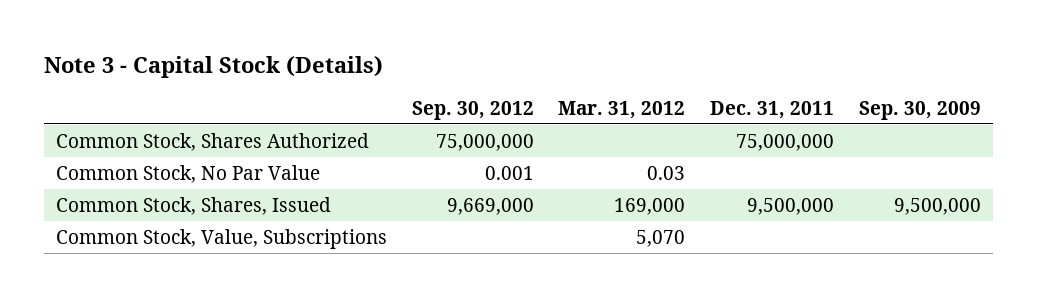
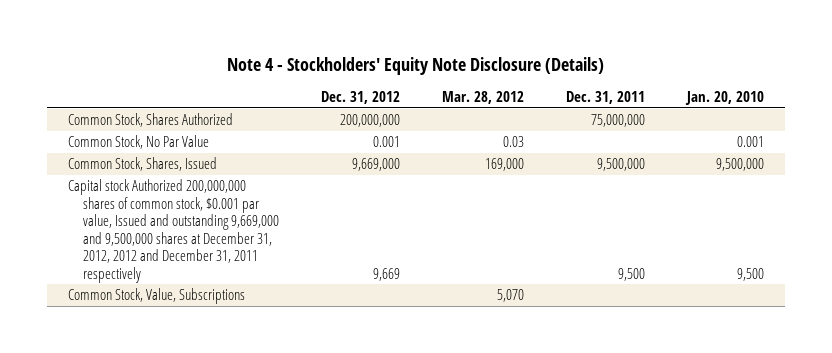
- Note 3 - Capital Stock (Details)
+ Note 4 - Stockholders' Equity Note Disclosure (Details)
- | Sep. 30, 2012 | Mar. 31, 2012 | Dec. 31, 2011 | Sep. 30, 2009
+ | Dec. 31, 2012 | Mar. 28, 2012 | Dec. 31, 2011 | Jan. 20, 2010
+ Capital stock Authorized 200,000,000 shares of common stock, $0.001 par value, Issued and outstanding 9,669,000 and 9,500,000 shares at December 31, 2012, 2012 and December 31, 2011 respectively | 9,669 | | 9,500 | 9,500

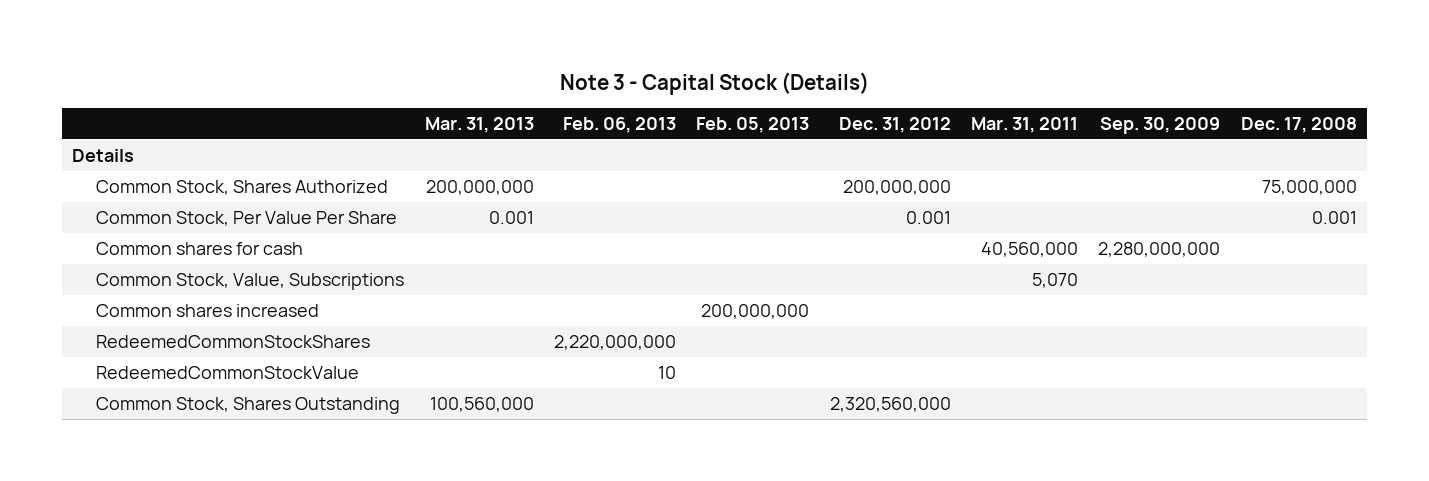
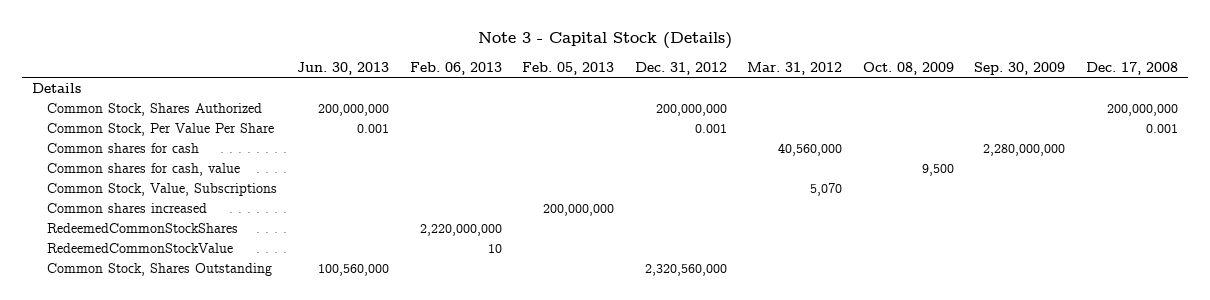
- | Mar. 31, 2013 | Feb. 06, 2013 | Feb. 05, 2013 | Dec. 31, 2012 | Mar. 31, 2011 | Sep. 30, 2009 | Dec. 17, 2008
+ | Jun. 30, 2013 | Feb. 06, 2013 | Feb. 05, 2013 | Dec. 31, 2012 | Mar. 31, 2012 | Oct. 08, 2009 | Sep. 30, 2009 | Dec. 17, 2008
- Common Stock, Shares Authorized | 200,000,000 | | | 200,000,000 | | | 75,000,000
+ Common Stock, Shares Authorized | 200,000,000 | | | 200,000,000 | | | | 200,000,000
+ Common shares for cash, value | | | | | | 9,500 | |

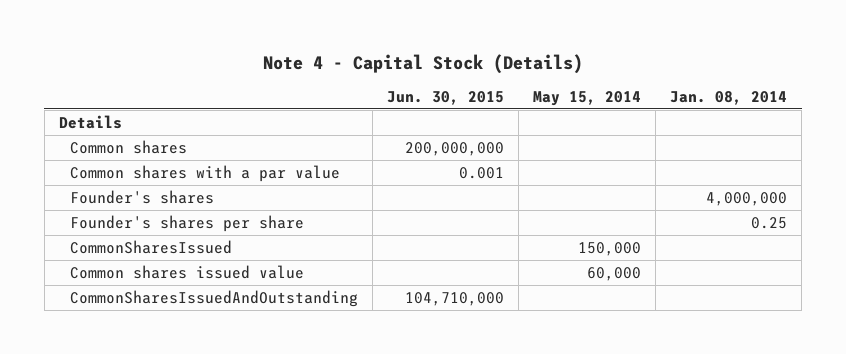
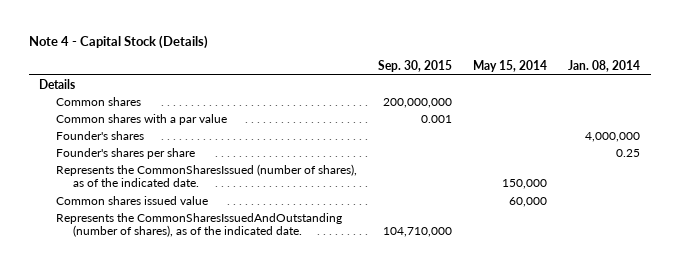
- | Jun. 30, 2015 | May 15, 2014 | Jan. 08, 2014
+ | Sep. 30, 2015 | May 15, 2014 | Jan. 08, 2014
- CommonSharesIssued | | 150,000 |
+ Represents the CommonSharesIssued (number of shares), as of the indicated date. | | 150,000 |
- CommonSharesIssuedAndOutstanding | 104,710,000 | |
+ Represents the CommonSharesIssuedAndOutstanding (number of shares), as of the indicated date. | 104,710,000 | |

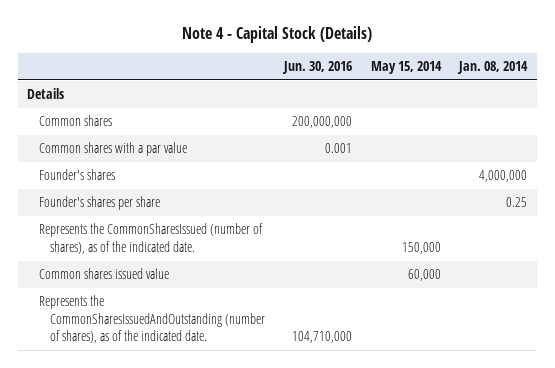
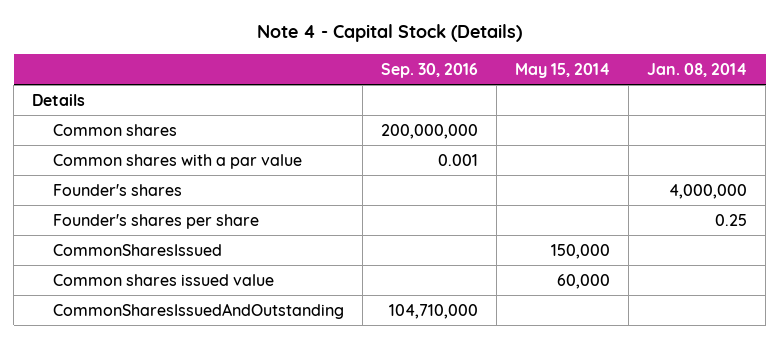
- | Jun. 30, 2016 | May 15, 2014 | Jan. 08, 2014
+ | Sep. 30, 2016 | May 15, 2014 | Jan. 08, 2014
- Represents the CommonSharesIssued (number of shares), as of the indicated date. | | 150,000 |
+ CommonSharesIssued | | 150,000 |
- Represents the CommonSharesIssuedAndOutstanding (number of shares), as of the indicated date. | 104,710,000 | |
+ CommonSharesIssuedAndOutstanding | 104,710,000 | |

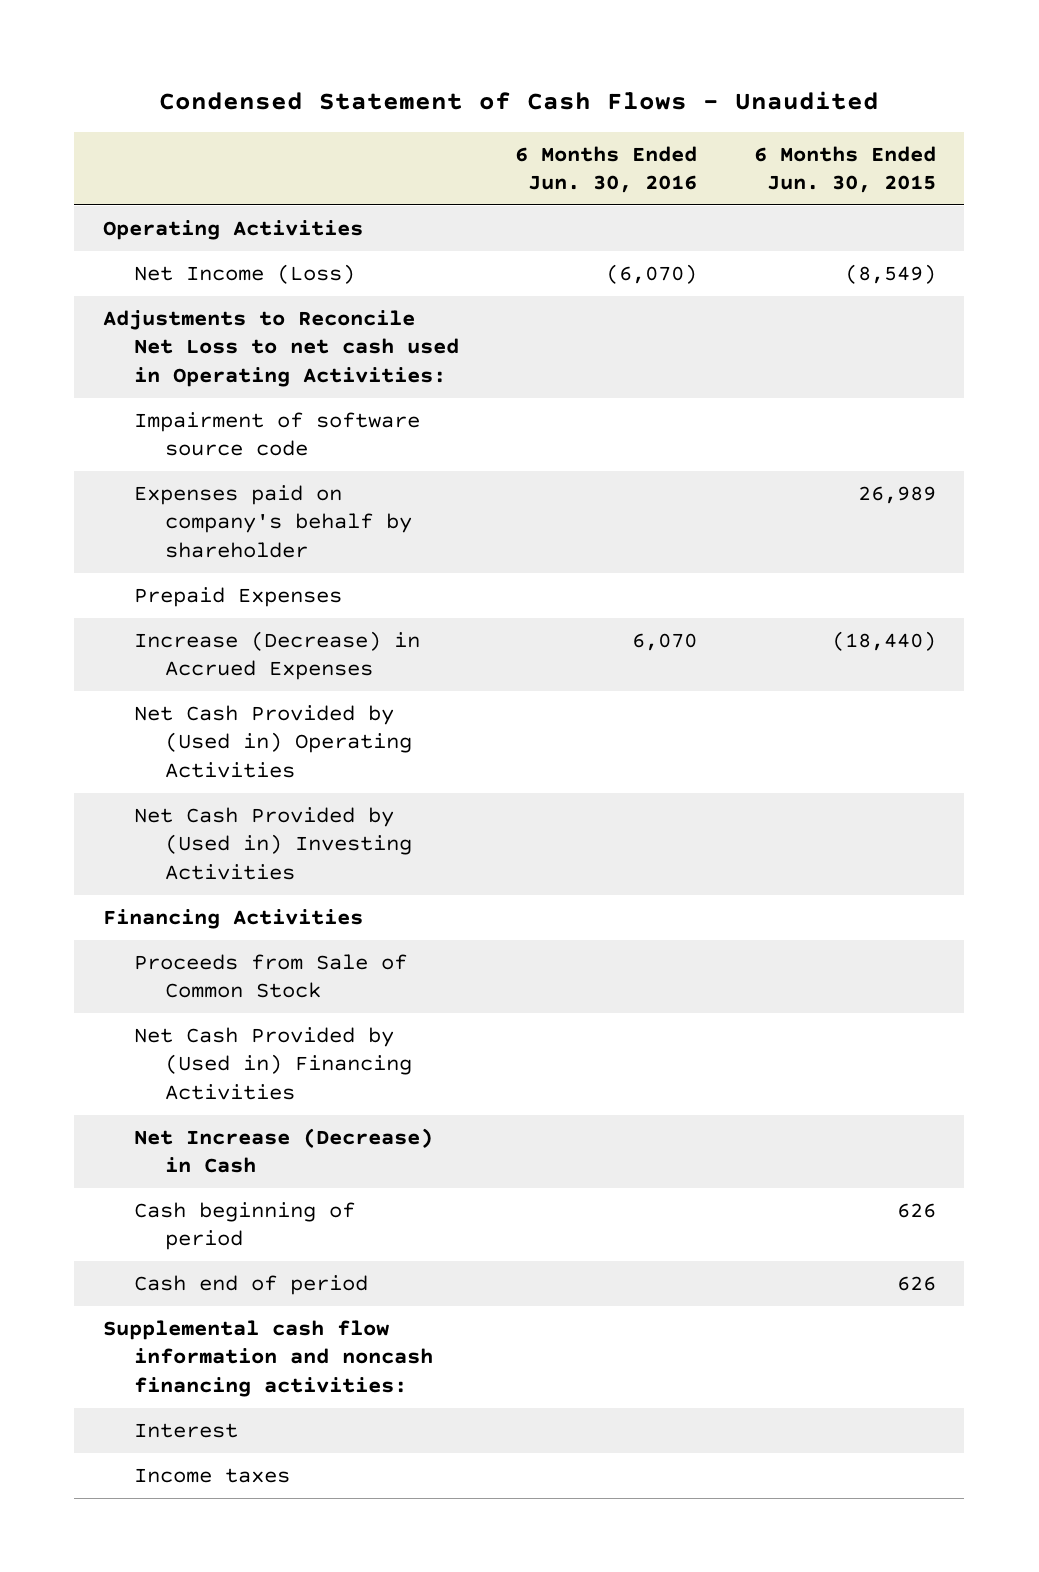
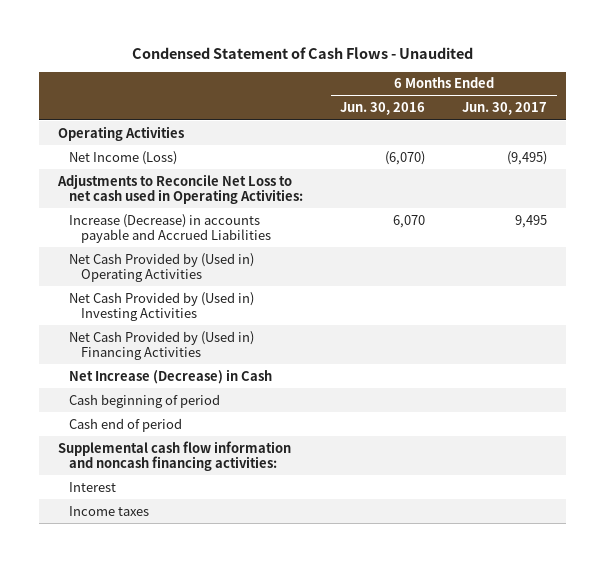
- | 6 Months Ended Jun. 30, 2016 | 6 Months Ended Jun. 30, 2015
+ | 6 Months Ended Jun. 30, 2016 | 6 Months Ended Jun. 30, 2017
- Impairment of software source code
- Expenses paid on company's behalf by shareholder | | 26,989
- Prepaid Expenses
- Increase (Decrease) in Accrued Expenses | 6,070 | (18,440)
+ Increase (Decrease) in accounts payable and Accrued Liabilities | 6,070 | 9,495
- Financing Activities
- Proceeds from Sale of Common Stock

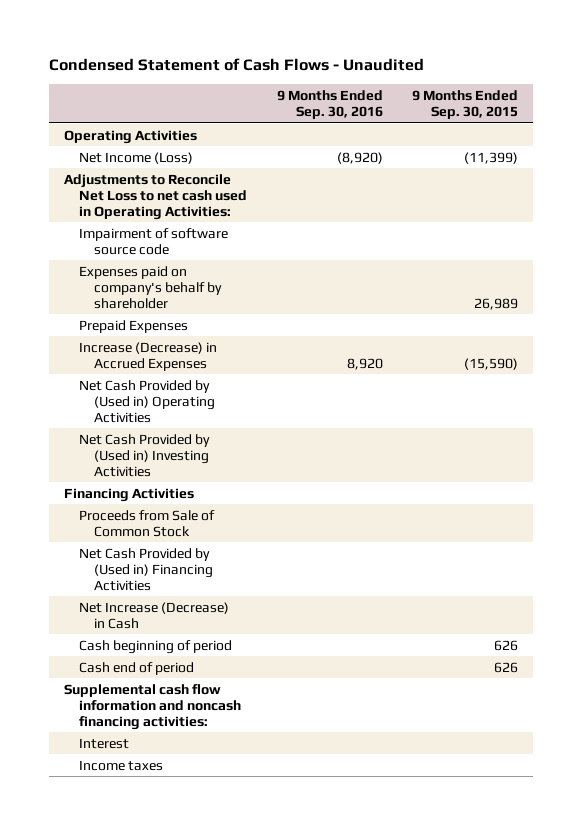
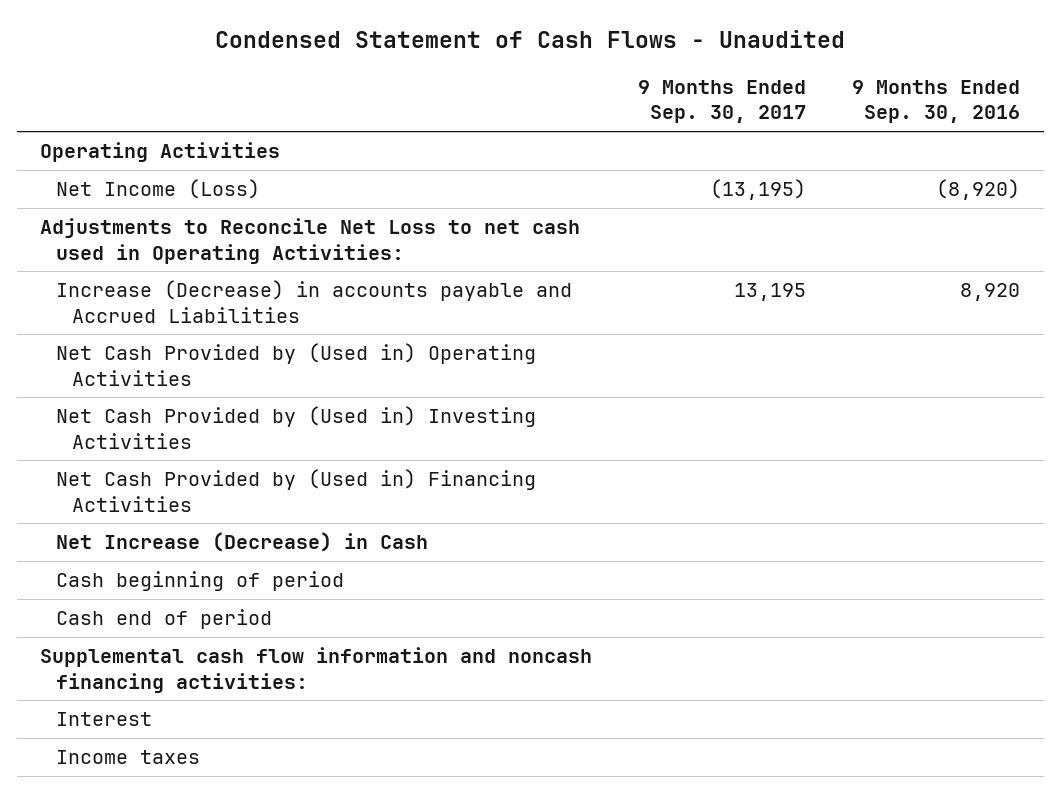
- | 9 Months Ended Sep. 30, 2016 | 9 Months Ended Sep. 30, 2015
+ | 9 Months Ended Sep. 30, 2017 | 9 Months Ended Sep. 30, 2016
- Impairment of software source code
- Expenses paid on company's behalf by shareholder | | 26,989
- Prepaid Expenses
- Increase (Decrease) in Accrued Expenses | 8,920 | (15,590)
+ Increase (Decrease) in accounts payable and Accrued Liabilities | 13,195 | 8,920
- Financing Activities
- Proceeds from Sale of Common Stock

